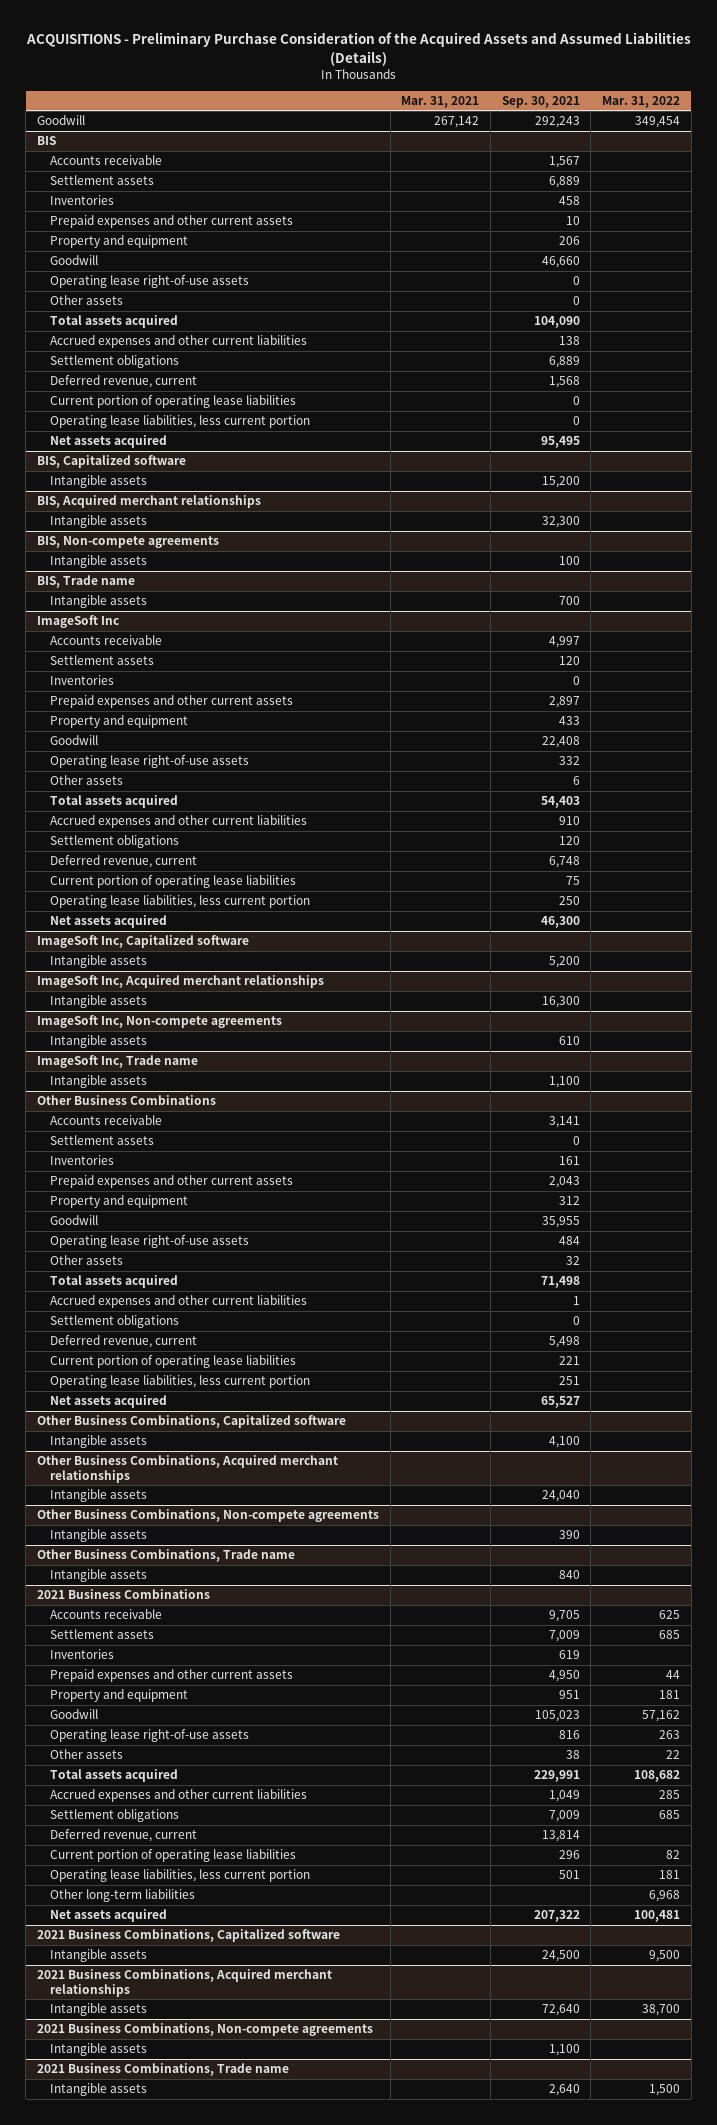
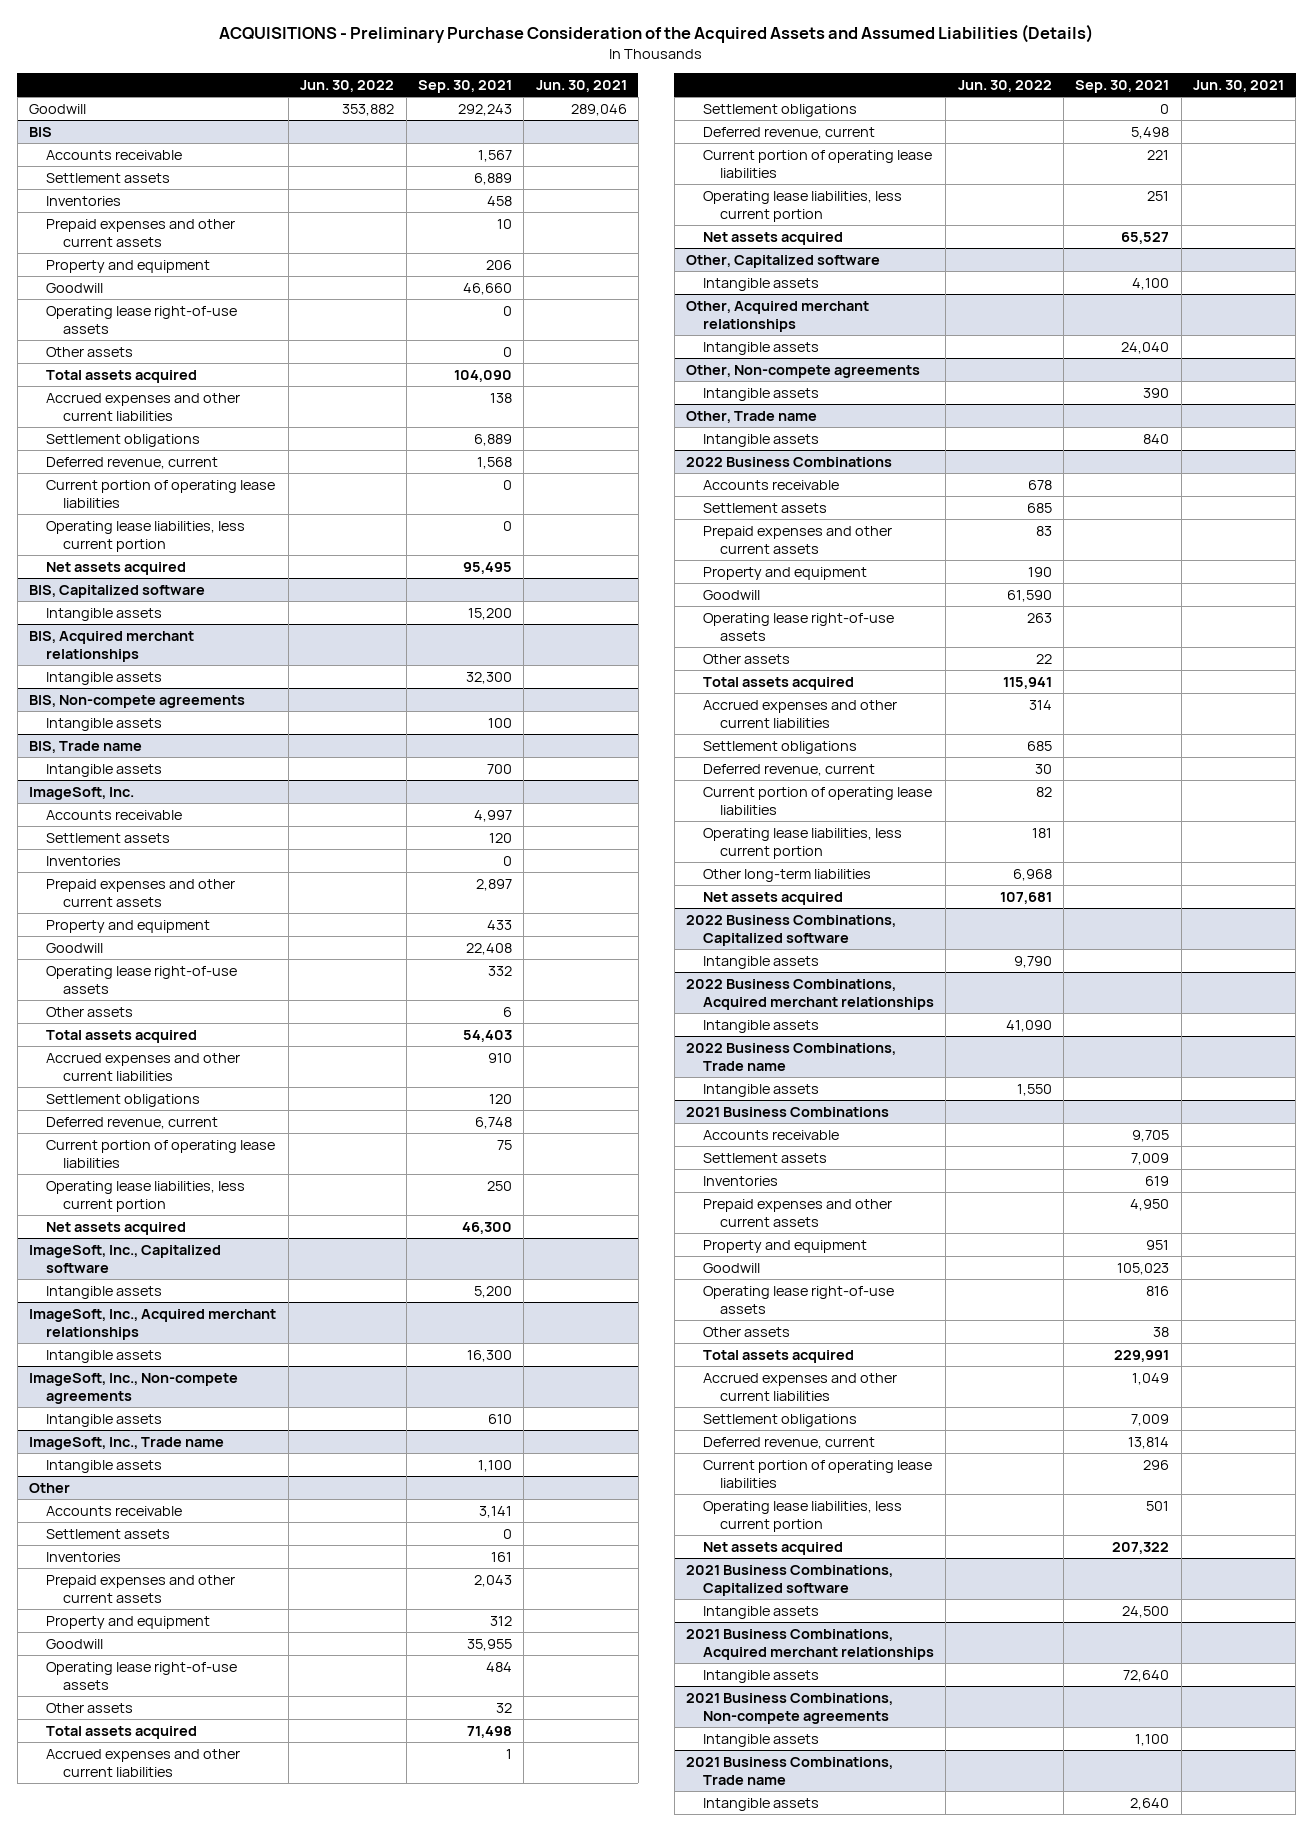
- | Mar. 31, 2021 | Sep. 30, 2021 | Mar. 31, 2022
+ | Jun. 30, 2022 | Sep. 30, 2021 | Jun. 30, 2021
- ImageSoft Inc
+ ImageSoft, Inc.
- ImageSoft Inc, Capitalized software
+ ImageSoft, Inc., Capitalized software
- ImageSoft Inc, Acquired merchant relationships
+ ImageSoft, Inc., Acquired merchant relationships
- ImageSoft Inc, Non-compete agreements
+ ImageSoft, Inc., Non-compete agreements
- ImageSoft Inc, Trade name
+ ImageSoft, Inc., Trade name
- Other Business Combinations
+ Other
- Other Business Combinations, Capitalized software
+ Other, Capitalized software
- Other Business Combinations, Acquired merchant relationships
+ Other, Acquired merchant relationships
- Other Business Combinations, Non-compete agreements
+ Other, Non-compete agreements
- Other Business Combinations, Trade name
+ Other, Trade name
+ 2022 Business Combinations
+ Accounts receivable | 678 | |
+ Settlement assets | 685 | |
+ Prepaid expenses and other current assets | 83 | |
+ Property and equipment | 190 | |
+ Goodwill | 61,590 | |
+ Operating lease right-of-use assets | 263 | |
+ Other assets | 22 | |
+ Total assets acquired | 115,941 | |
+ Accrued expenses and other current liabilities | 314 | |
+ Settlement obligations | 685 | |
+ Deferred revenue, current | 30 | |
+ Current portion of operating lease liabilities | 82 | |
+ Operating lease liabilities, less current portion | 181 | |
+ Other long-term liabilities | 6,968 | |
+ Net assets acquired | 107,681 | |
+ 2022 Business Combinations, Capitalized software
+ Intangible assets | 9,790 | |
+ 2022 Business Combinations, Acquired merchant relationships
+ Intangible assets | 41,090 | |
+ 2022 Business Combinations, Trade name
+ Intangible assets | 1,550 | |
@ 2021 Business Combinations
- Other long-term liabilities | | | 6,968

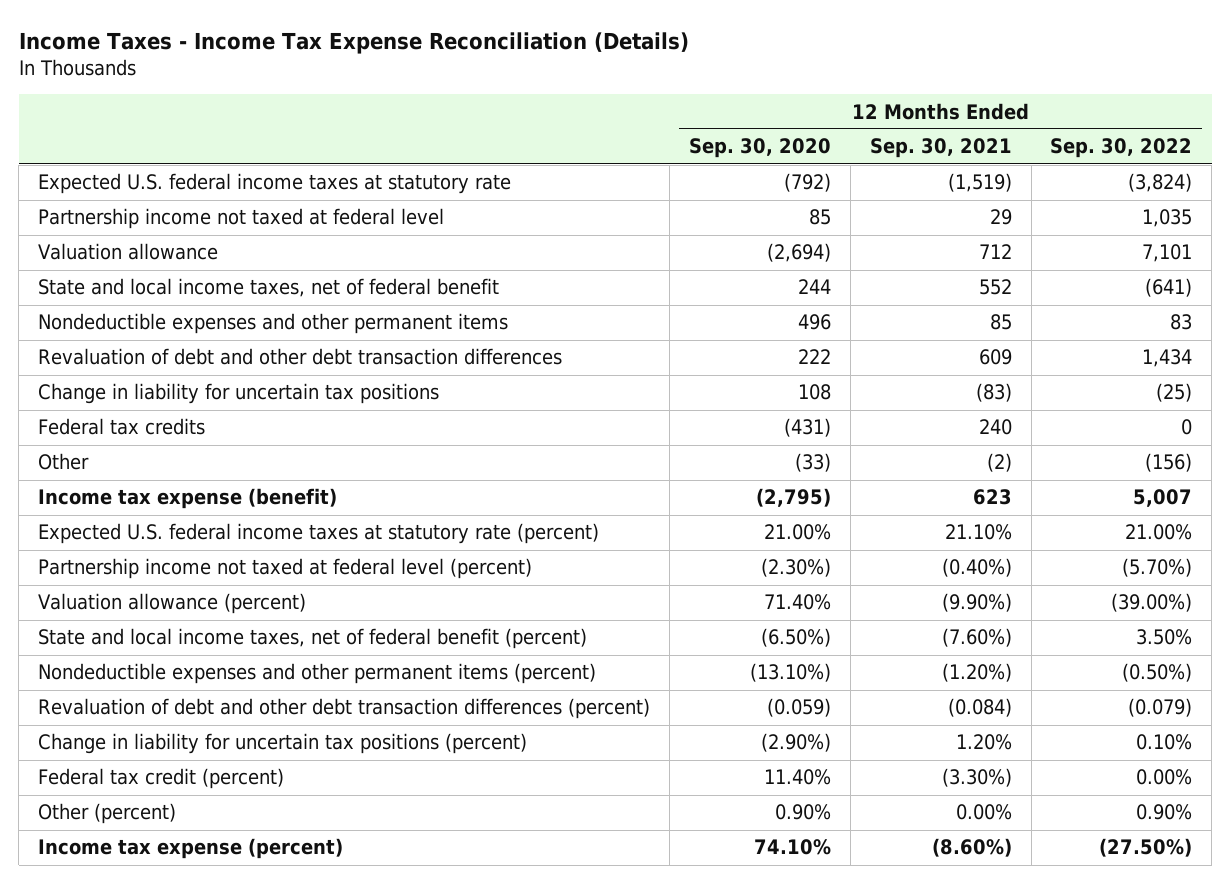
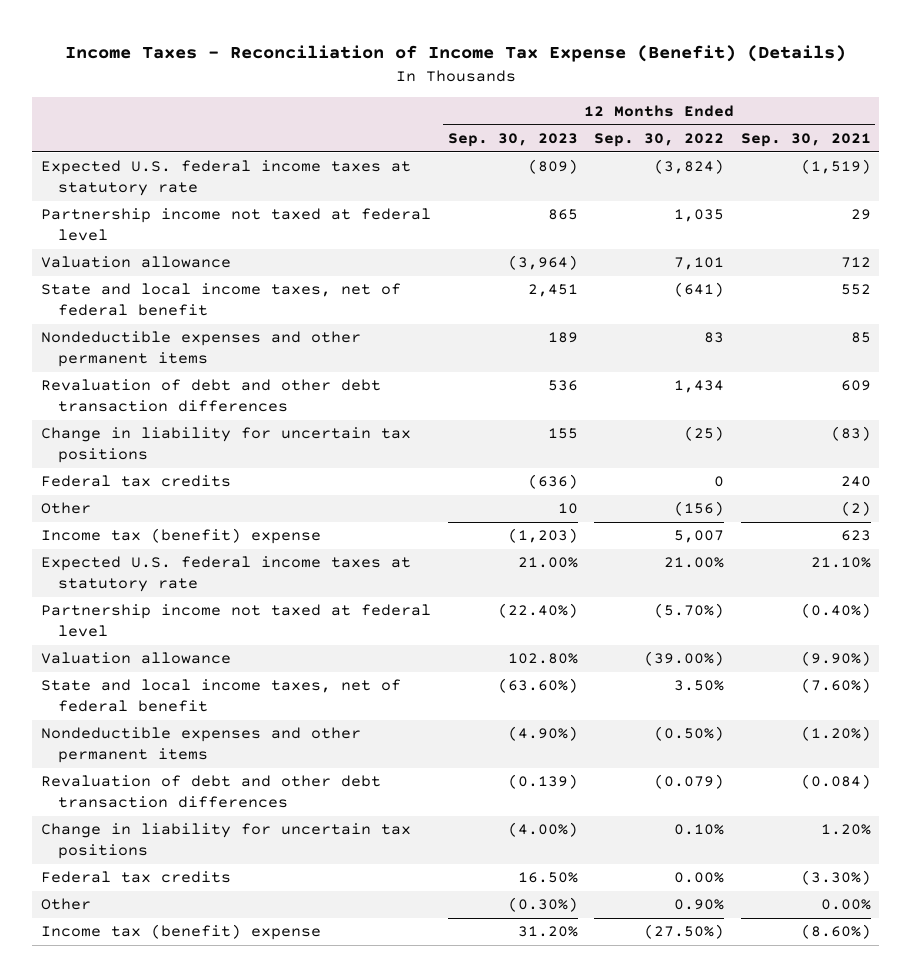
- Income Taxes - Income Tax Expense Reconciliation (Details)
+ Income Taxes - Reconciliation of Income Tax Expense (Benefit) (Details)
- | 12 Months Ended Sep. 30, 2020 | 12 Months Ended Sep. 30, 2021 | 12 Months Ended Sep. 30, 2022
+ | 12 Months Ended Sep. 30, 2023 | 12 Months Ended Sep. 30, 2022 | 12 Months Ended Sep. 30, 2021
- Income tax expense (benefit) | (2,795) | 623 | 5,007
- Expected U.S. federal income taxes at statutory rate (percent) | 21.00% | 21.10% | 21.00%
- Partnership income not taxed at federal level (percent) | (2.30%) | (0.40%) | (5.70%)
- Valuation allowance (percent) | 71.40% | (9.90%) | (39.00%)
- State and local income taxes, net of federal benefit (percent) | (6.50%) | (7.60%) | 3.50%
- Nondeductible expenses and other permanent items (percent) | (13.10%) | (1.20%) | (0.50%)
- Revaluation of debt and other debt transaction differences (percent) | (0.059) | (0.084) | (0.079)
- Change in liability for uncertain tax positions (percent) | (2.90%) | 1.20% | 0.10%
- Federal tax credit (percent) | 11.40% | (3.30%) | 0.00%
- Other (percent) | 0.90% | 0.00% | 0.90%
- Income tax expense (percent) | 74.10% | (8.60%) | (27.50%)
+ Income tax (benefit) expense | (1,203) | 5,007 | 623
+ Expected U.S. federal income taxes at statutory rate | 21.00% | 21.00% | 21.10%
+ Partnership income not taxed at federal level | (22.40%) | (5.70%) | (0.40%)
+ Valuation allowance | 102.80% | (39.00%) | (9.90%)
+ State and local income taxes, net of federal benefit | (63.60%) | 3.50% | (7.60%)
+ Nondeductible expenses and other permanent items | (4.90%) | (0.50%) | (1.20%)
+ Revaluation of debt and other debt transaction differences | (0.139) | (0.079) | (0.084)
+ Change in liability for uncertain tax positions | (4.00%) | 0.10% | 1.20%
+ Federal tax credits | 16.50% | 0.00% | (3.30%)
+ Other | (0.30%) | 0.90% | 0.00%
+ Income tax (benefit) expense | 31.20% | (27.50%) | (8.60%)

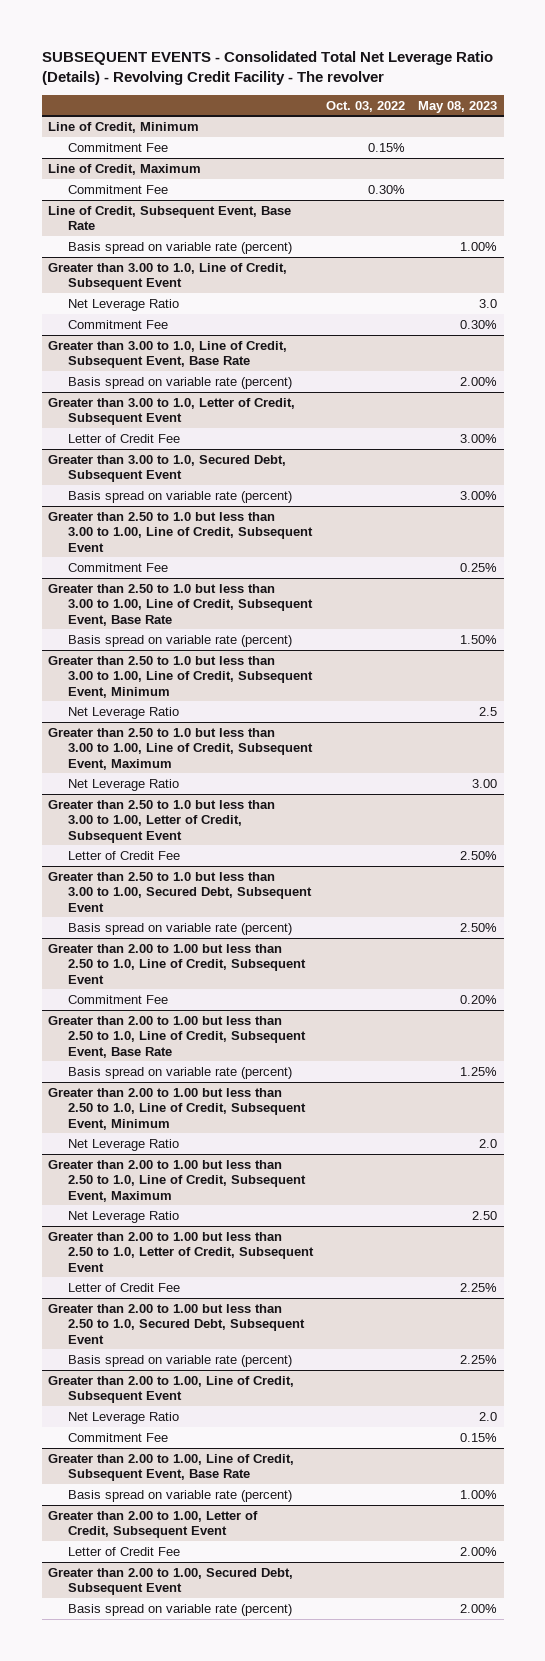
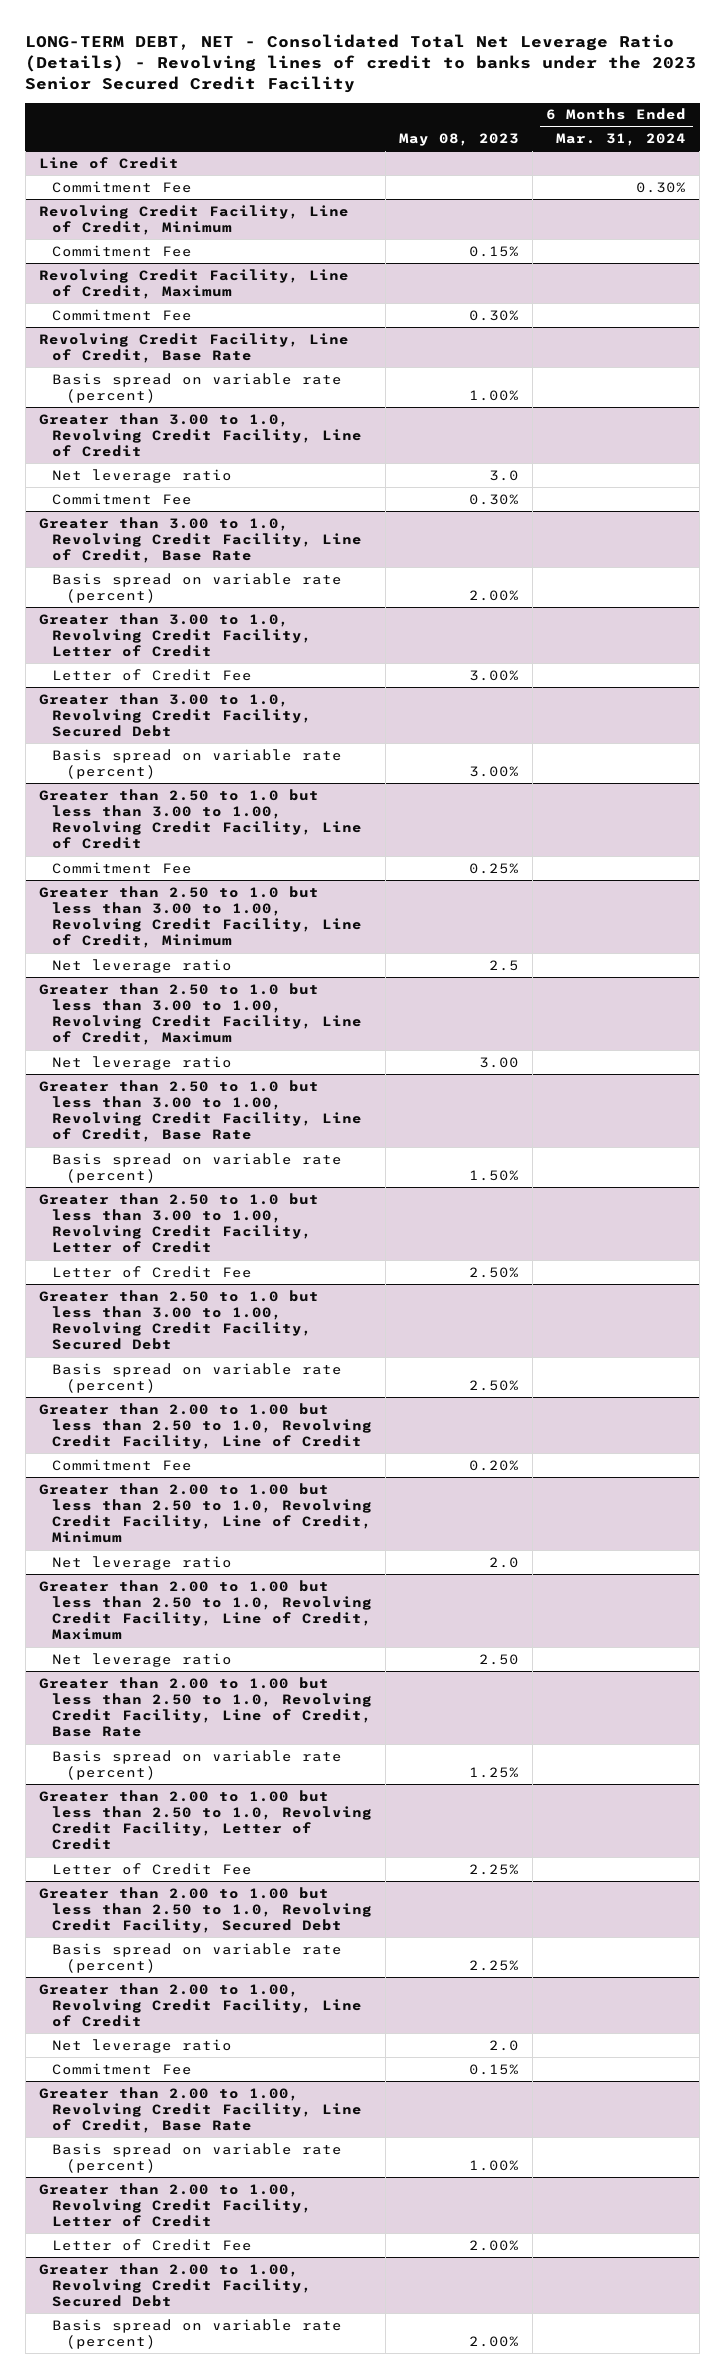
- SUBSEQUENT EVENTS - Consolidated Total Net Leverage Ratio (Details) - Revolving Credit Facility - The revolver
+ LONG-TERM DEBT, NET - Consolidated Total Net Leverage Ratio (Details) - Revolving lines of credit to banks under the 2023 Senior Secured Credit Facility
- | Oct. 03, 2022 | May 08, 2023
+ | May 08, 2023 | 6 Months Ended Mar. 31, 2024
- Line of Credit, Minimum
- Commitment Fee | 0.15% |
- Line of Credit, Maximum
+ Line of Credit
- Line of Credit, Subsequent Event, Base Rate
+ Revolving Credit Facility, Line of Credit, Minimum
+ Commitment Fee | 0.15% |
+ Revolving Credit Facility, Line of Credit, Maximum
+ Commitment Fee | 0.30% |
+ Revolving Credit Facility, Line of Credit, Base Rate
- Greater than 3.00 to 1.0, Line of Credit, Subsequent Event
- Net Leverage Ratio | | 3.0
+ Greater than 3.00 to 1.0, Revolving Credit Facility, Line of Credit
+ Net leverage ratio | 3.0 |
- Greater than 3.00 to 1.0, Line of Credit, Subsequent Event, Base Rate
+ Greater than 3.00 to 1.0, Revolving Credit Facility, Line of Credit, Base Rate
- Greater than 3.00 to 1.0, Letter of Credit, Subsequent Event
+ Greater than 3.00 to 1.0, Revolving Credit Facility, Letter of Credit
- Greater than 3.00 to 1.0, Secured Debt, Subsequent Event
+ Greater than 3.00 to 1.0, Revolving Credit Facility, Secured Debt
- Greater than 2.50 to 1.0 but less than 3.00 to 1.00, Line of Credit, Subsequent Event
+ Greater than 2.50 to 1.0 but less than 3.00 to 1.00, Revolving Credit Facility, Line of Credit
- Greater than 2.50 to 1.0 but less than 3.00 to 1.00, Line of Credit, Subsequent Event, Base Rate
+ Greater than 2.50 to 1.0 but less than 3.00 to 1.00, Revolving Credit Facility, Line of Credit, Minimum
+ Net leverage ratio | 2.5 |
+ Greater than 2.50 to 1.0 but less than 3.00 to 1.00, Revolving Credit Facility, Line of Credit, Maximum
+ Net leverage ratio | 3.00 |
+ Greater than 2.50 to 1.0 but less than 3.00 to 1.00, Revolving Credit Facility, Line of Credit, Base Rate
- Greater than 2.50 to 1.0 but less than 3.00 to 1.00, Line of Credit, Subsequent Event, Minimum
- Net Leverage Ratio | | 2.5
- Greater than 2.50 to 1.0 but less than 3.00 to 1.00, Line of Credit, Subsequent Event, Maximum
- Net Leverage Ratio | | 3.00
- Greater than 2.50 to 1.0 but less than 3.00 to 1.00, Letter of Credit, Subsequent Event
+ Greater than 2.50 to 1.0 but less than 3.00 to 1.00, Revolving Credit Facility, Letter of Credit
- Greater than 2.50 to 1.0 but less than 3.00 to 1.00, Secured Debt, Subsequent Event
+ Greater than 2.50 to 1.0 but less than 3.00 to 1.00, Revolving Credit Facility, Secured Debt
- Greater than 2.00 to 1.00 but less than 2.50 to 1.0, Line of Credit, Subsequent Event
+ Greater than 2.00 to 1.00 but less than 2.50 to 1.0, Revolving Credit Facility, Line of Credit
- Greater than 2.00 to 1.00 but less than 2.50 to 1.0, Line of Credit, Subsequent Event, Base Rate
+ Greater than 2.00 to 1.00 but less than 2.50 to 1.0, Revolving Credit Facility, Line of Credit, Minimum
+ Net leverage ratio | 2.0 |
+ Greater than 2.00 to 1.00 but less than 2.50 to 1.0, Revolving Credit Facility, Line of Credit, Maximum
+ Net leverage ratio | 2.50 |
+ Greater than 2.00 to 1.00 but less than 2.50 to 1.0, Revolving Credit Facility, Line of Credit, Base Rate
- Greater than 2.00 to 1.00 but less than 2.50 to 1.0, Line of Credit, Subsequent Event, Minimum
- Net Leverage Ratio | | 2.0
- Greater than 2.00 to 1.00 but less than 2.50 to 1.0, Line of Credit, Subsequent Event, Maximum
- Net Leverage Ratio | | 2.50
- Greater than 2.00 to 1.00 but less than 2.50 to 1.0, Letter of Credit, Subsequent Event
+ Greater than 2.00 to 1.00 but less than 2.50 to 1.0, Revolving Credit Facility, Letter of Credit
- Greater than 2.00 to 1.00 but less than 2.50 to 1.0, Secured Debt, Subsequent Event
+ Greater than 2.00 to 1.00 but less than 2.50 to 1.0, Revolving Credit Facility, Secured Debt
- Greater than 2.00 to 1.00, Line of Credit, Subsequent Event
- Net Leverage Ratio | | 2.0
+ Greater than 2.00 to 1.00, Revolving Credit Facility, Line of Credit
+ Net leverage ratio | 2.0 |
- Greater than 2.00 to 1.00, Line of Credit, Subsequent Event, Base Rate
+ Greater than 2.00 to 1.00, Revolving Credit Facility, Line of Credit, Base Rate
- Greater than 2.00 to 1.00, Letter of Credit, Subsequent Event
+ Greater than 2.00 to 1.00, Revolving Credit Facility, Letter of Credit
- Greater than 2.00 to 1.00, Secured Debt, Subsequent Event
+ Greater than 2.00 to 1.00, Revolving Credit Facility, Secured Debt

